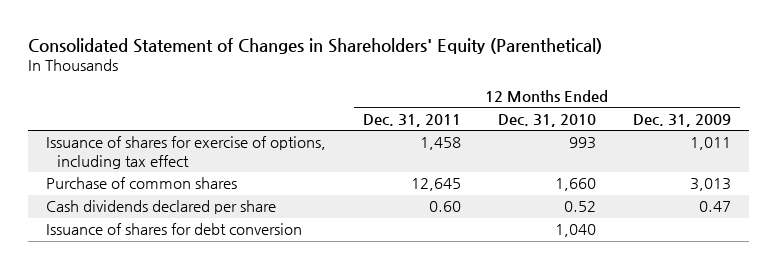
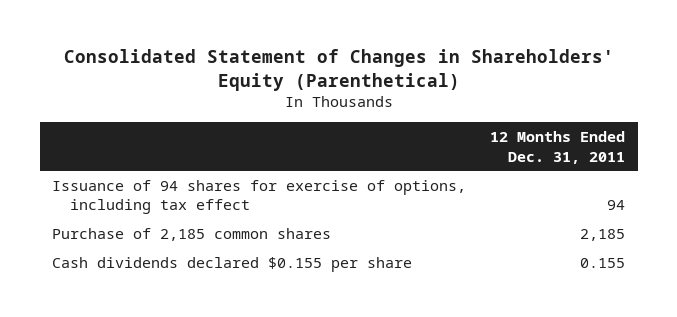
- | 12 Months Ended Dec. 31, 2011 | 12 Months Ended Dec. 31, 2010 | 12 Months Ended Dec. 31, 2009
+ | 12 Months Ended Dec. 31, 2011
- Issuance of shares for exercise of options, including tax effect | 1,458 | 993 | 1,011
- Purchase of common shares | 12,645 | 1,660 | 3,013
- Cash dividends declared per share | 0.60 | 0.52 | 0.47
- Issuance of shares for debt conversion | | 1,040 |
+ Issuance of 94 shares for exercise of options, including tax effect | 94
+ Purchase of 2,185 common shares | 2,185
+ Cash dividends declared $0.155 per share | 0.155

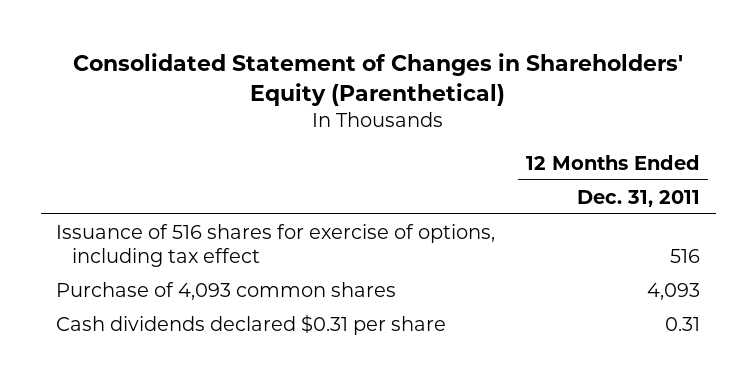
- Issuance of 94 shares for exercise of options, including tax effect | 94
- Purchase of 2,185 common shares | 2,185
- Cash dividends declared $0.155 per share | 0.155
+ Issuance of 516 shares for exercise of options, including tax effect | 516
+ Purchase of 4,093 common shares | 4,093
+ Cash dividends declared $0.31 per share | 0.31

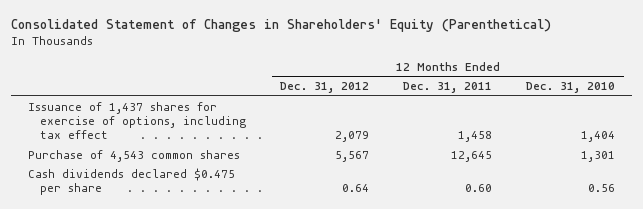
- | 12 Months Ended Dec. 31, 2011
+ | 12 Months Ended Dec. 31, 2012 | 12 Months Ended Dec. 31, 2011 | 12 Months Ended Dec. 31, 2010
- Issuance of 516 shares for exercise of options, including tax effect | 516
- Purchase of 4,093 common shares | 4,093
- Cash dividends declared $0.31 per share | 0.31
+ Issuance of 1,437 shares for exercise of options, including tax effect | 2,079 | 1,458 | 1,404
+ Purchase of 4,543 common shares | 5,567 | 12,645 | 1,301
+ Cash dividends declared $0.475 per share | 0.64 | 0.60 | 0.56

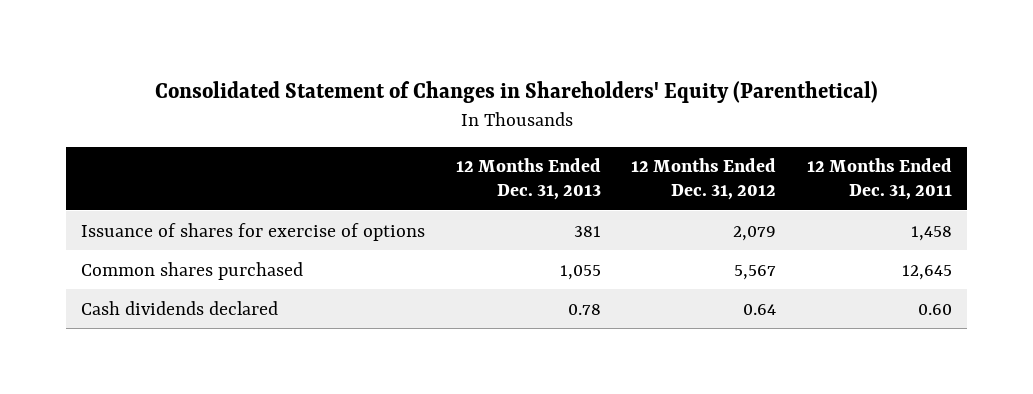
- | 12 Months Ended Dec. 31, 2012 | 12 Months Ended Dec. 31, 2011 | 12 Months Ended Dec. 31, 2010
+ | 12 Months Ended Dec. 31, 2013 | 12 Months Ended Dec. 31, 2012 | 12 Months Ended Dec. 31, 2011
- Issuance of 1,437 shares for exercise of options, including tax effect | 2,079 | 1,458 | 1,404
- Purchase of 4,543 common shares | 5,567 | 12,645 | 1,301
- Cash dividends declared $0.475 per share | 0.64 | 0.60 | 0.56
+ Issuance of shares for exercise of options | 381 | 2,079 | 1,458
+ Common shares purchased | 1,055 | 5,567 | 12,645
+ Cash dividends declared | 0.78 | 0.64 | 0.60

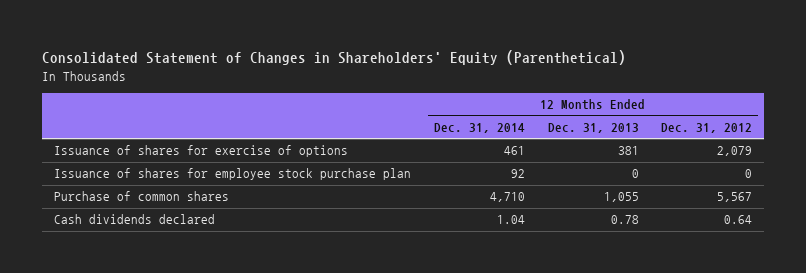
- | 12 Months Ended Dec. 31, 2013 | 12 Months Ended Dec. 31, 2012 | 12 Months Ended Dec. 31, 2011
+ | 12 Months Ended Dec. 31, 2014 | 12 Months Ended Dec. 31, 2013 | 12 Months Ended Dec. 31, 2012
- Common shares purchased | 1,055 | 5,567 | 12,645
+ Issuance of shares for employee stock purchase plan | 92 | 0 | 0
+ Purchase of common shares | 4,710 | 1,055 | 5,567

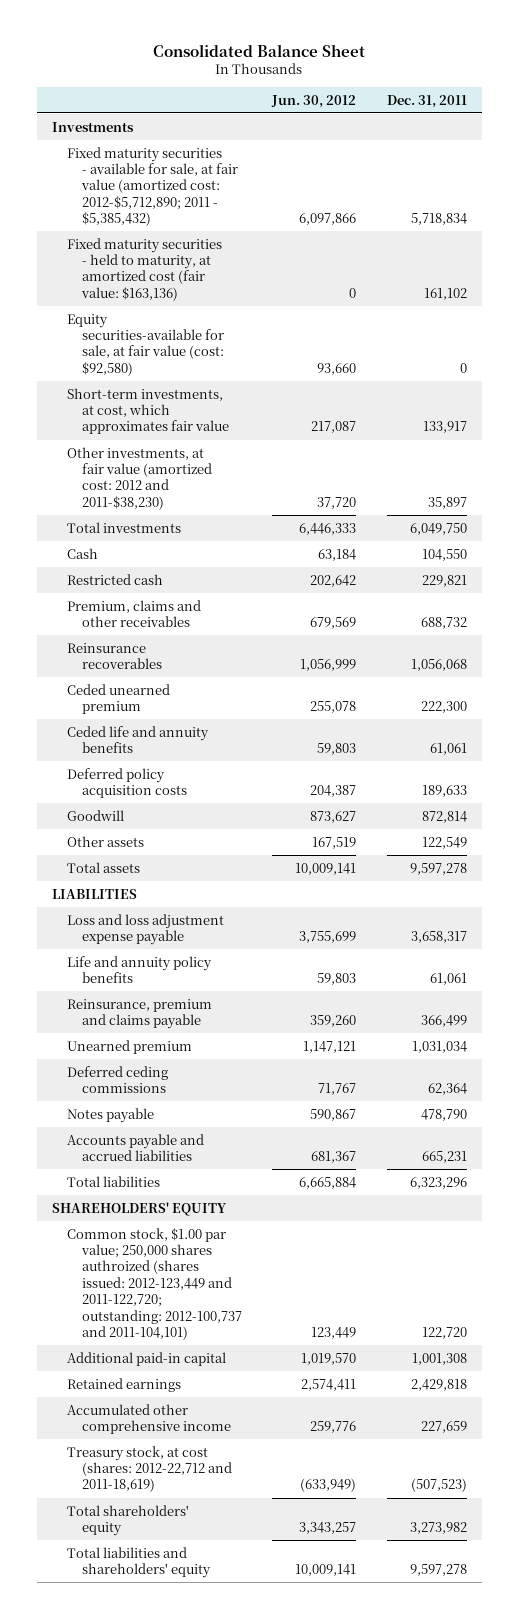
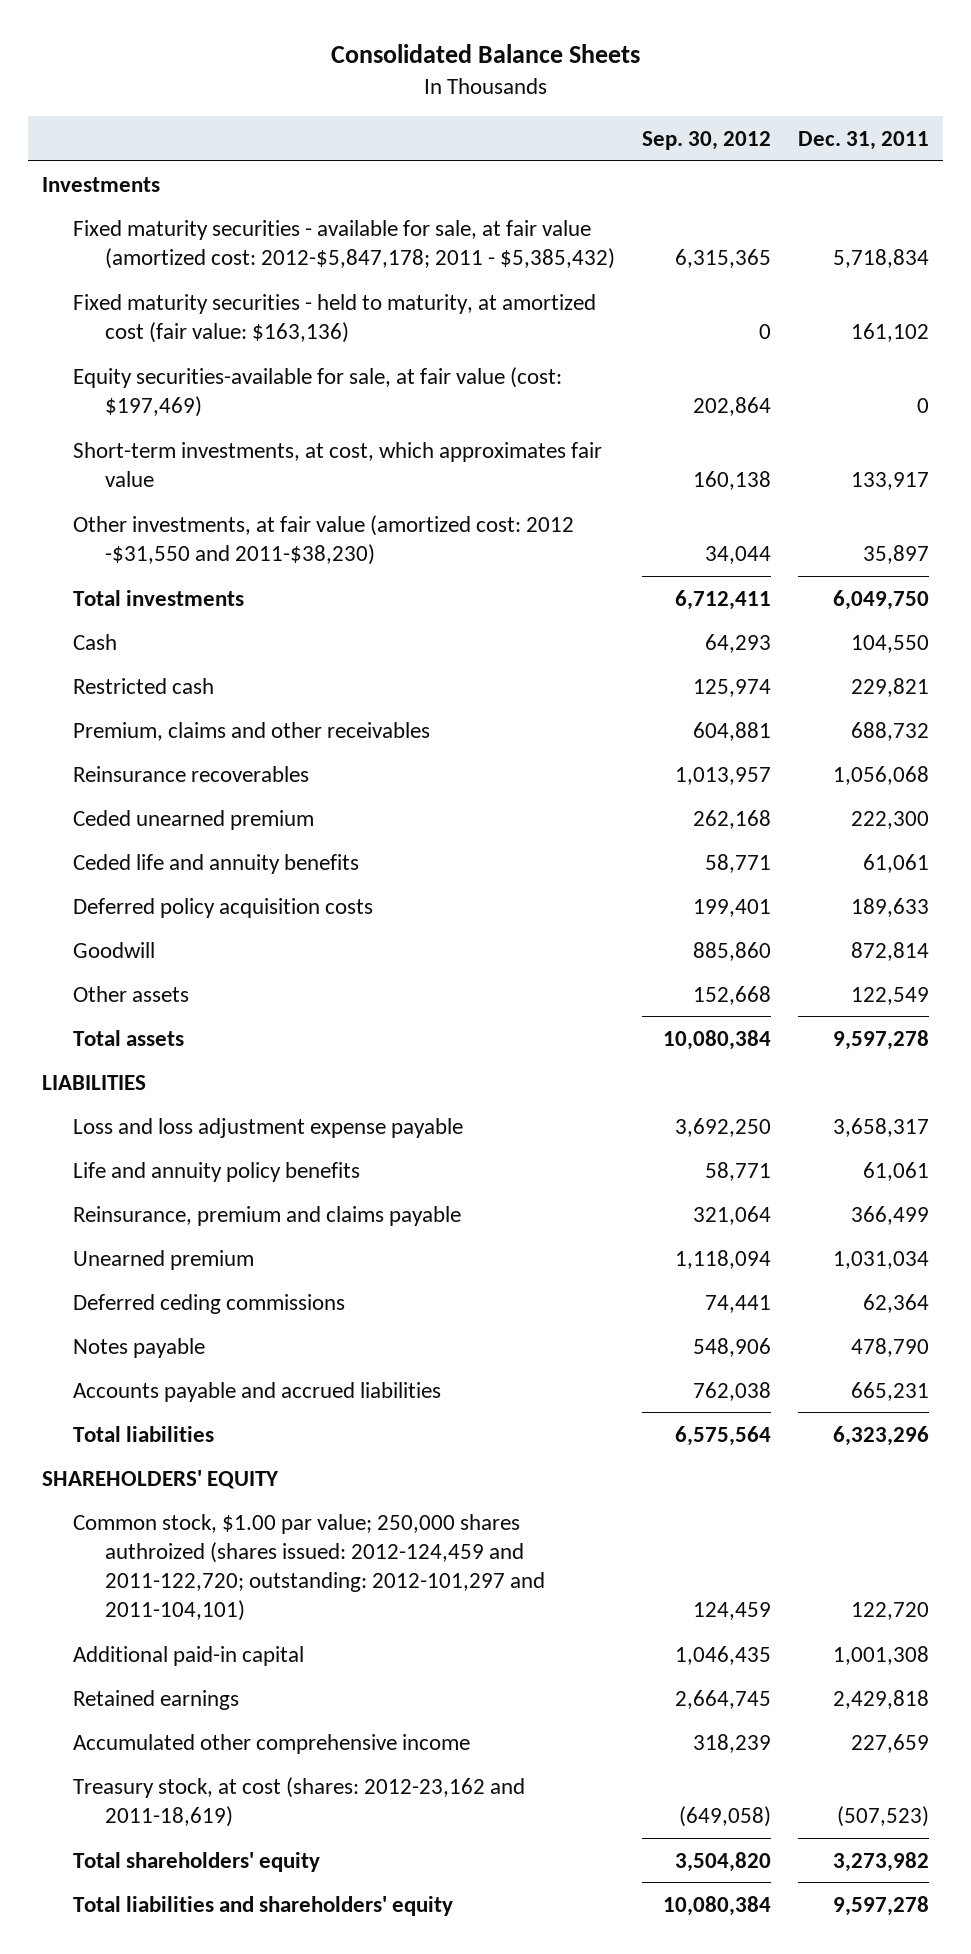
- Consolidated Balance Sheet
+ Consolidated Balance Sheets
- | Jun. 30, 2012 | Dec. 31, 2011
+ | Sep. 30, 2012 | Dec. 31, 2011
- Fixed maturity securities - available for sale, at fair value (amortized cost: 2012-$5,712,890; 2011 - $5,385,432) | 6,097,866 | 5,718,834
+ Fixed maturity securities - available for sale, at fair value (amortized cost: 2012-$5,847,178; 2011 - $5,385,432) | 6,315,365 | 5,718,834
- Equity securities-available for sale, at fair value (cost: $92,580) | 93,660 | 0
+ Equity securities-available for sale, at fair value (cost: $197,469) | 202,864 | 0
- Other investments, at fair value (amortized cost: 2012 and 2011-$38,230) | 37,720 | 35,897
+ Other investments, at fair value (amortized cost: 2012 -$31,550 and 2011-$38,230) | 34,044 | 35,897
- Common stock, $1.00 par value; 250,000 shares authroized (shares issued: 2012-123,449 and 2011-122,720; outstanding: 2012-100,737 and 2011-104,101) | 123,449 | 122,720
+ Common stock, $1.00 par value; 250,000 shares authroized (shares issued: 2012-124,459 and 2011-122,720; outstanding: 2012-101,297 and 2011-104,101) | 124,459 | 122,720
- Treasury stock, at cost (shares: 2012-22,712 and 2011-18,619) | (633,949) | (507,523)
+ Treasury stock, at cost (shares: 2012-23,162 and 2011-18,619) | (649,058) | (507,523)

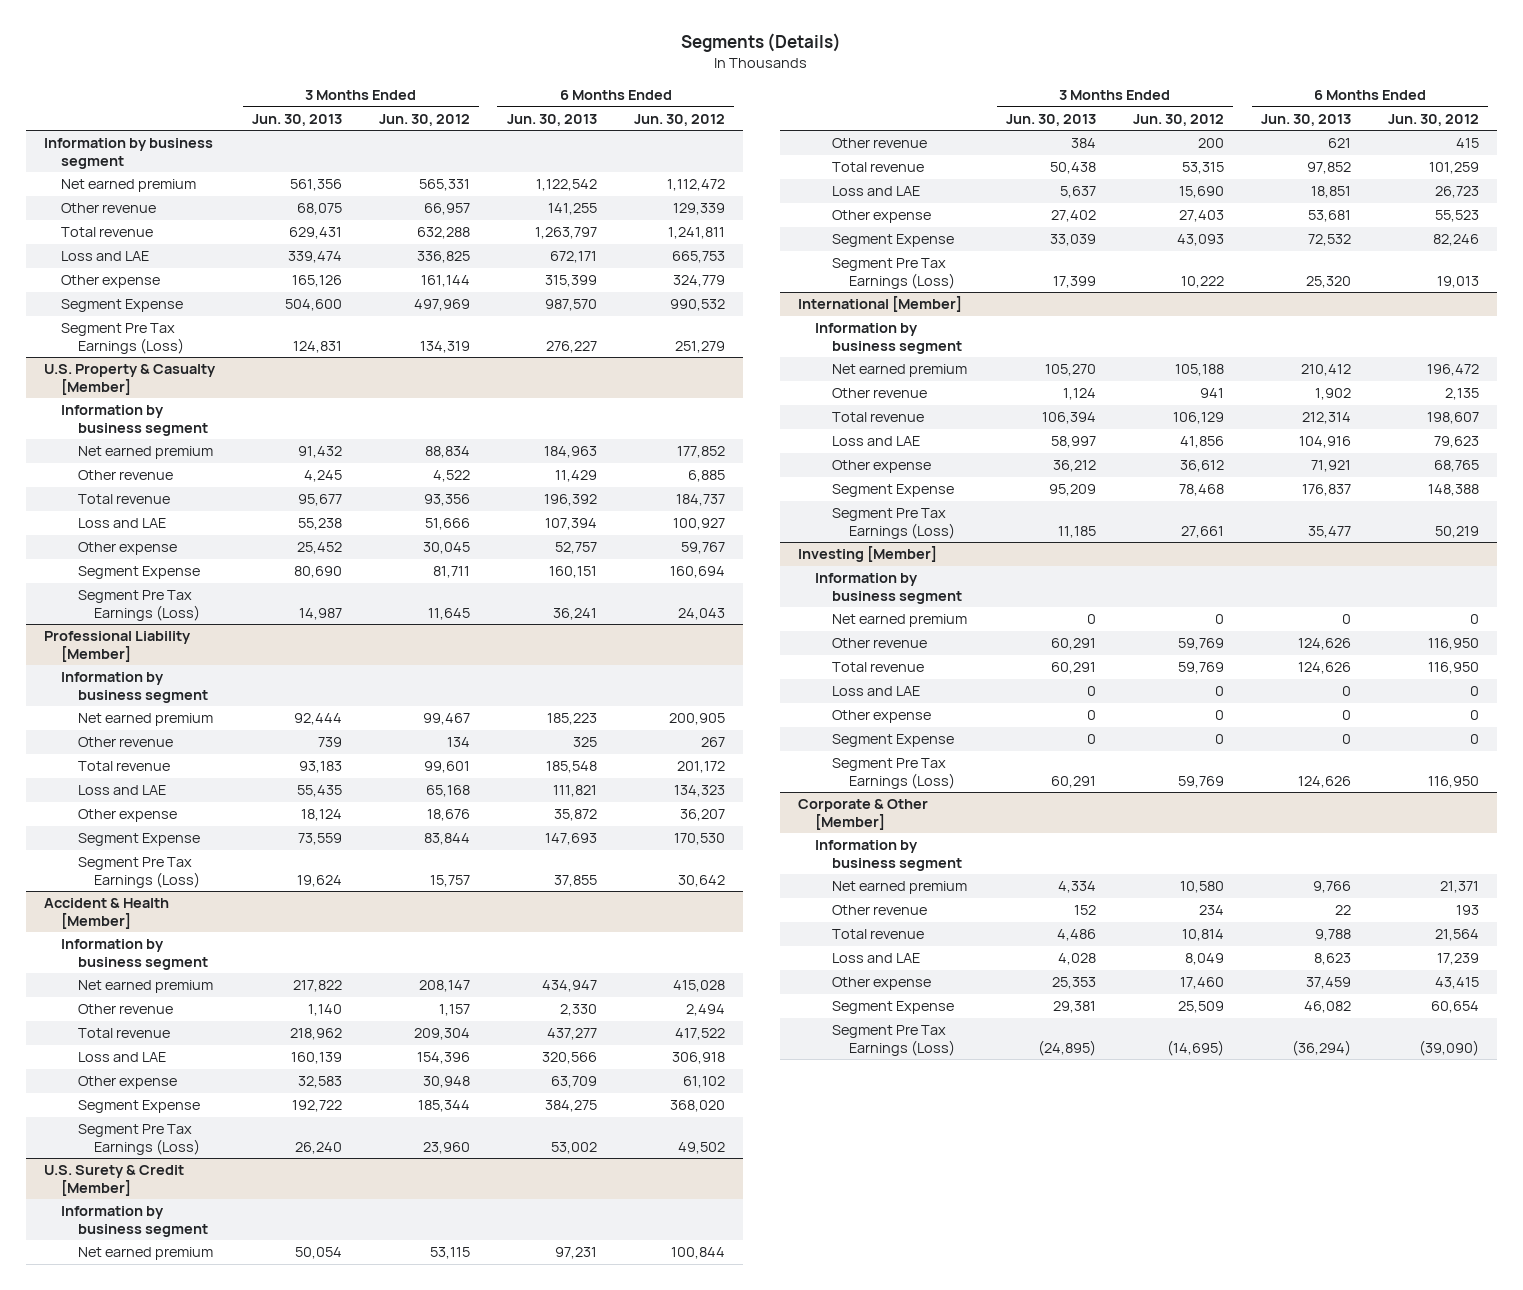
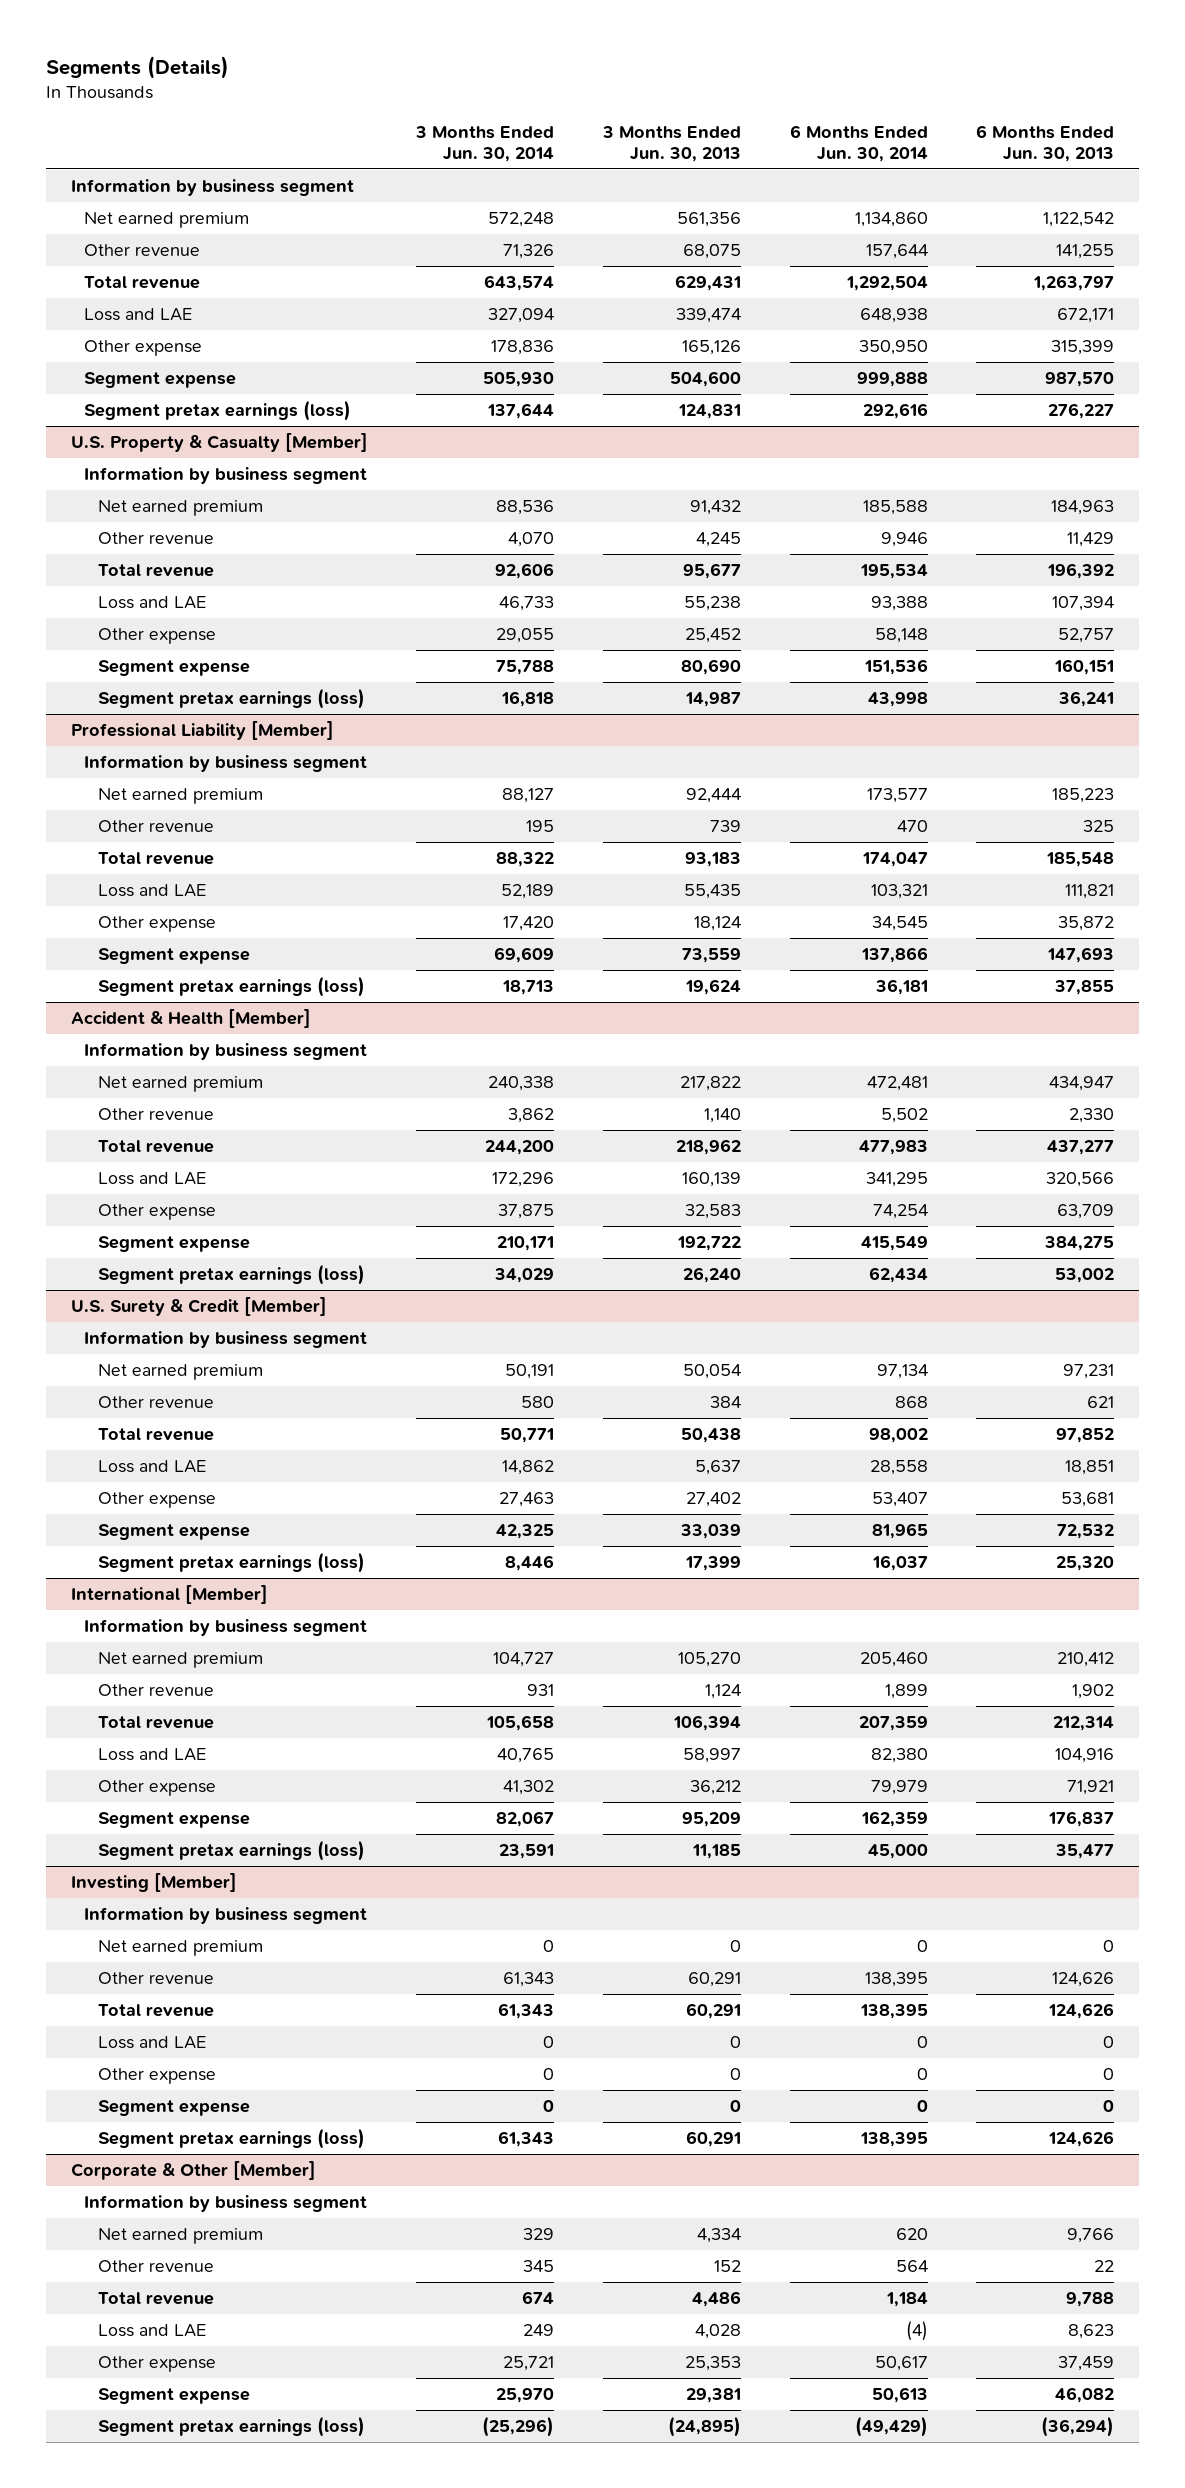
- | 3 Months Ended Jun. 30, 2013 | 3 Months Ended Jun. 30, 2012 | 6 Months Ended Jun. 30, 2013 | 6 Months Ended Jun. 30, 2012
+ | 3 Months Ended Jun. 30, 2014 | 3 Months Ended Jun. 30, 2013 | 6 Months Ended Jun. 30, 2014 | 6 Months Ended Jun. 30, 2013
- Segment Expense | 504,600 | 497,969 | 987,570 | 990,532
- Segment Pre Tax Earnings (Loss) | 124,831 | 134,319 | 276,227 | 251,279
+ Segment expense | 505,930 | 504,600 | 999,888 | 987,570
+ Segment pretax earnings (loss) | 137,644 | 124,831 | 292,616 | 276,227
@ U.S. Property & Casualty [Member]
- Segment Expense | 80,690 | 81,711 | 160,151 | 160,694
- Segment Pre Tax Earnings (Loss) | 14,987 | 11,645 | 36,241 | 24,043
+ Segment expense | 75,788 | 80,690 | 151,536 | 160,151
+ Segment pretax earnings (loss) | 16,818 | 14,987 | 43,998 | 36,241
@ Professional Liability [Member]
- Segment Expense | 73,559 | 83,844 | 147,693 | 170,530
- Segment Pre Tax Earnings (Loss) | 19,624 | 15,757 | 37,855 | 30,642
+ Segment expense | 69,609 | 73,559 | 137,866 | 147,693
+ Segment pretax earnings (loss) | 18,713 | 19,624 | 36,181 | 37,855
@ Accident & Health [Member]
- Segment Expense | 192,722 | 185,344 | 384,275 | 368,020
- Segment Pre Tax Earnings (Loss) | 26,240 | 23,960 | 53,002 | 49,502
+ Segment expense | 210,171 | 192,722 | 415,549 | 384,275
+ Segment pretax earnings (loss) | 34,029 | 26,240 | 62,434 | 53,002
@ U.S. Surety & Credit [Member]
- Segment Expense | 33,039 | 43,093 | 72,532 | 82,246
- Segment Pre Tax Earnings (Loss) | 17,399 | 10,222 | 25,320 | 19,013
+ Segment expense | 42,325 | 33,039 | 81,965 | 72,532
+ Segment pretax earnings (loss) | 8,446 | 17,399 | 16,037 | 25,320
@ International [Member]
- Segment Expense | 95,209 | 78,468 | 176,837 | 148,388
- Segment Pre Tax Earnings (Loss) | 11,185 | 27,661 | 35,477 | 50,219
+ Segment expense | 82,067 | 95,209 | 162,359 | 176,837
+ Segment pretax earnings (loss) | 23,591 | 11,185 | 45,000 | 35,477
@ Investing [Member]
- Segment Expense | 0 | 0 | 0 | 0
- Segment Pre Tax Earnings (Loss) | 60,291 | 59,769 | 124,626 | 116,950
+ Segment expense | 0 | 0 | 0 | 0
+ Segment pretax earnings (loss) | 61,343 | 60,291 | 138,395 | 124,626
@ Corporate & Other [Member]
- Segment Expense | 29,381 | 25,509 | 46,082 | 60,654
- Segment Pre Tax Earnings (Loss) | (24,895) | (14,695) | (36,294) | (39,090)
+ Segment expense | 25,970 | 29,381 | 50,613 | 46,082
+ Segment pretax earnings (loss) | (25,296) | (24,895) | (49,429) | (36,294)

